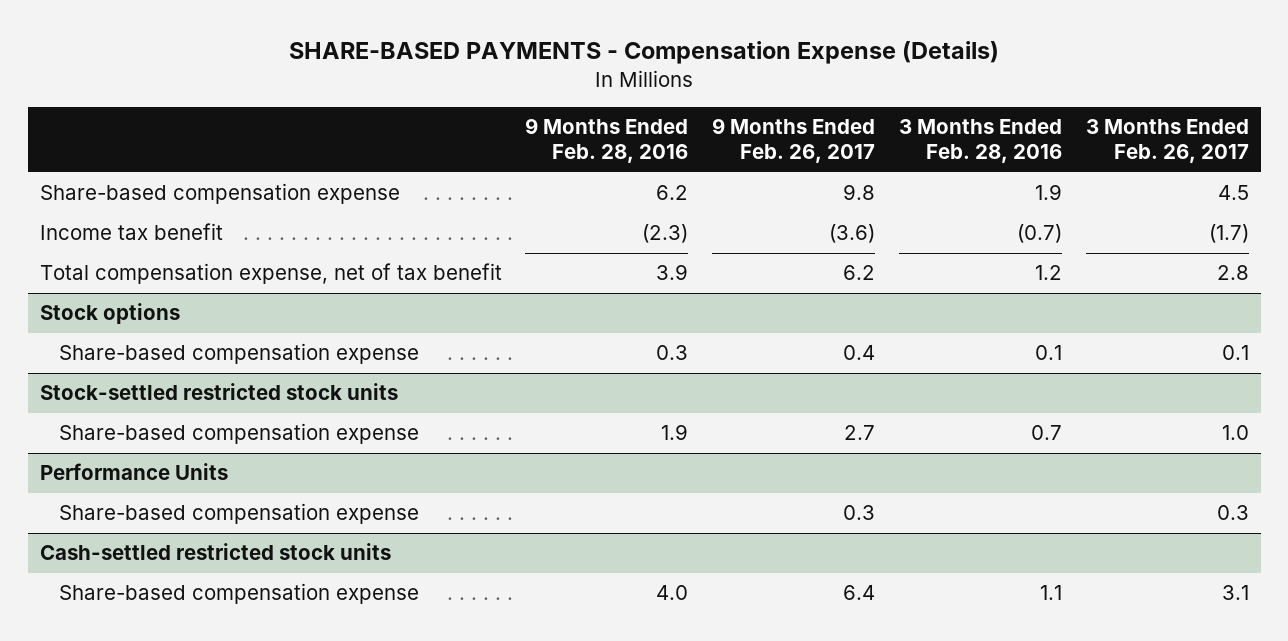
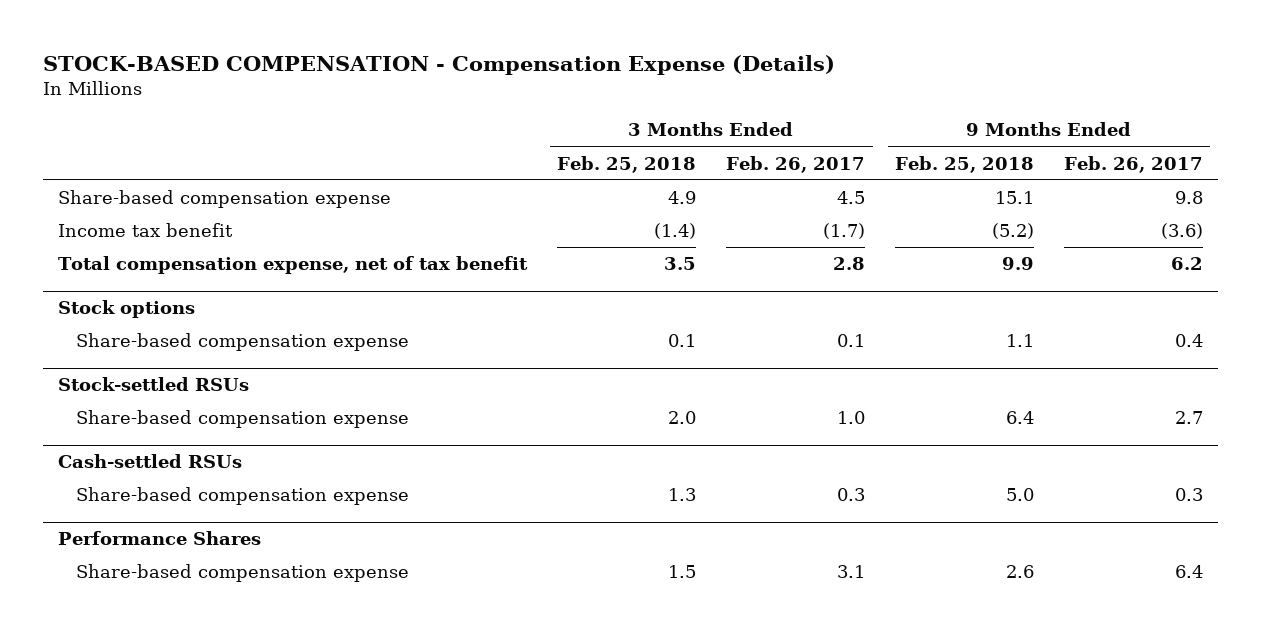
- SHARE-BASED PAYMENTS - Compensation Expense (Details)
+ STOCK-BASED COMPENSATION - Compensation Expense (Details)
- | 9 Months Ended Feb. 28, 2016 | 9 Months Ended Feb. 26, 2017 | 3 Months Ended Feb. 28, 2016 | 3 Months Ended Feb. 26, 2017
+ | 3 Months Ended Feb. 25, 2018 | 3 Months Ended Feb. 26, 2017 | 9 Months Ended Feb. 25, 2018 | 9 Months Ended Feb. 26, 2017
- Stock-settled restricted stock units
+ Stock-settled RSUs
- Performance Units
+ Cash-settled RSUs
- Cash-settled restricted stock units
+ Performance Shares

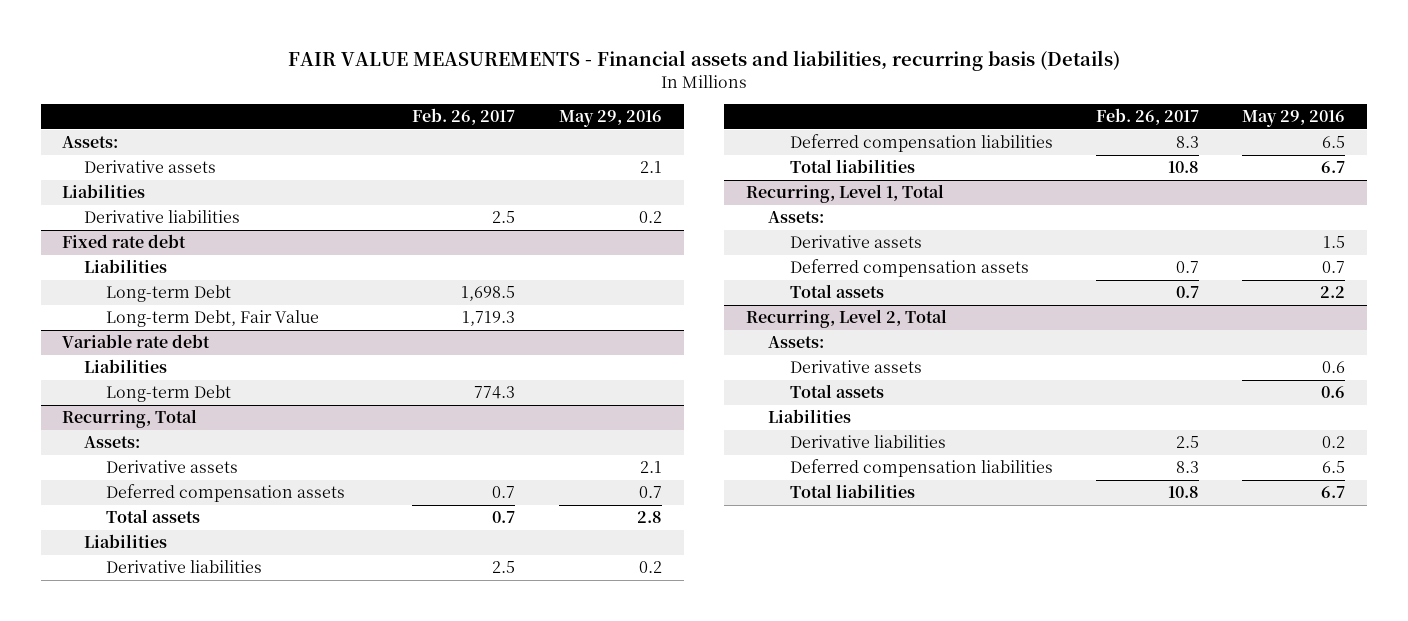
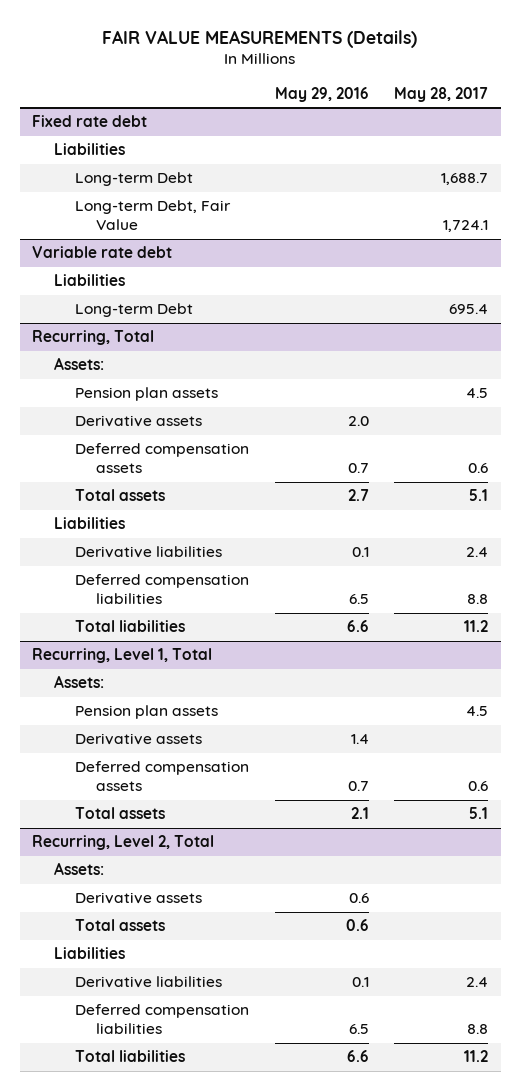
- FAIR VALUE MEASUREMENTS - Financial assets and liabilities, recurring basis (Details)
+ FAIR VALUE MEASUREMENTS (Details)
- | Feb. 26, 2017 | May 29, 2016
+ | May 29, 2016 | May 28, 2017
- Assets:
- Derivative assets | | 2.1
- Liabilities
- Derivative liabilities | 2.5 | 0.2
@ Recurring, Total
- Derivative assets | | 2.1
+ Pension plan assets | | 4.5
+ Derivative assets | 2.0 |
- Total assets | 0.7 | 2.8
+ Total assets | 2.7 | 5.1
- Derivative liabilities | 2.5 | 0.2
+ Derivative liabilities | 0.1 | 2.4
- Total liabilities | 10.8 | 6.7
+ Total liabilities | 6.6 | 11.2
@ Recurring, Level 1, Total
- Derivative assets | | 1.5
+ Pension plan assets | | 4.5
+ Derivative assets | 1.4 |
- Total assets | 0.7 | 2.2
+ Total assets | 2.1 | 5.1
@ Recurring, Level 2, Total
- Derivative liabilities | 2.5 | 0.2
+ Derivative liabilities | 0.1 | 2.4
- Total liabilities | 10.8 | 6.7
+ Total liabilities | 6.6 | 11.2

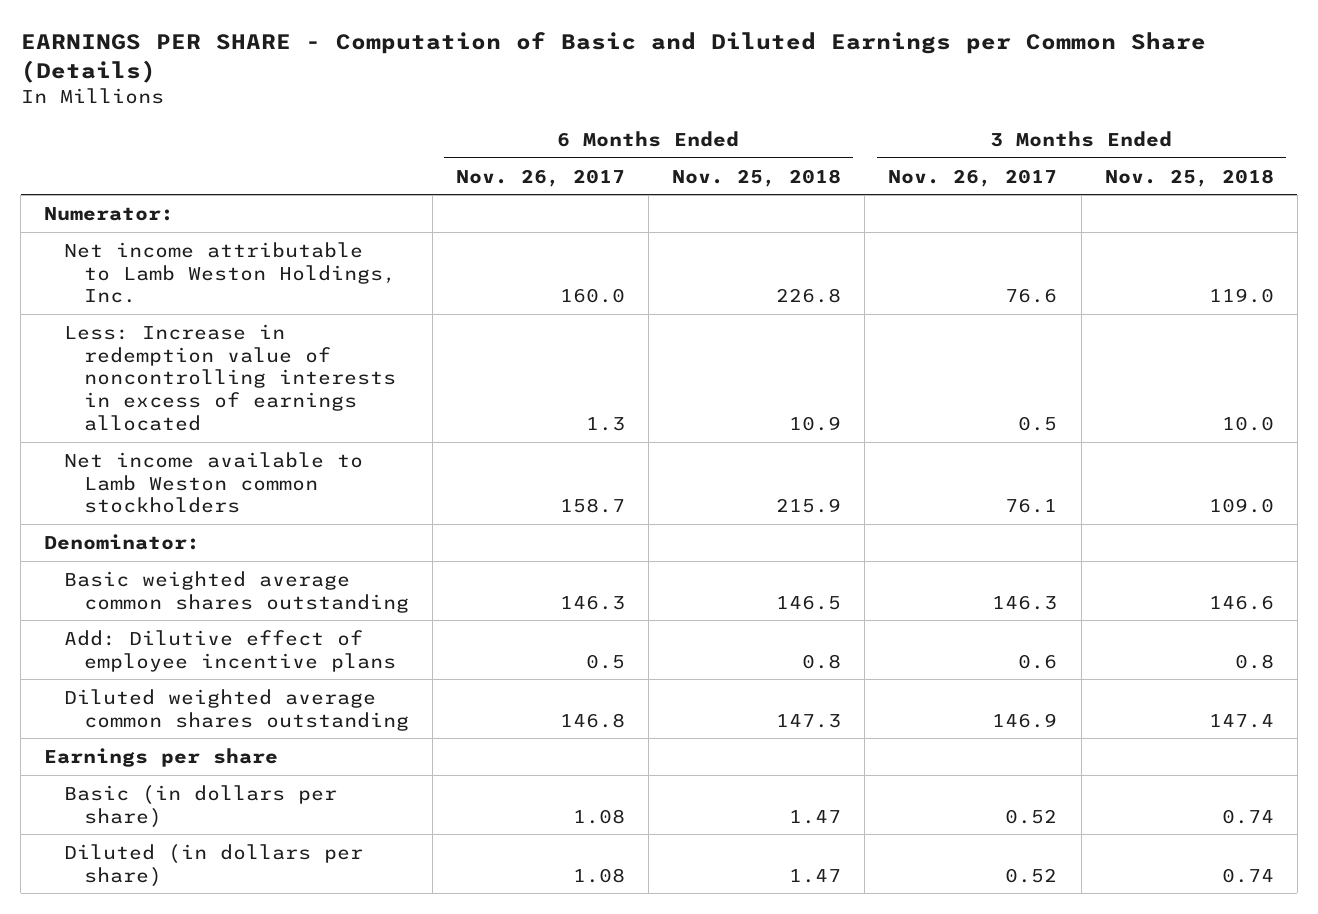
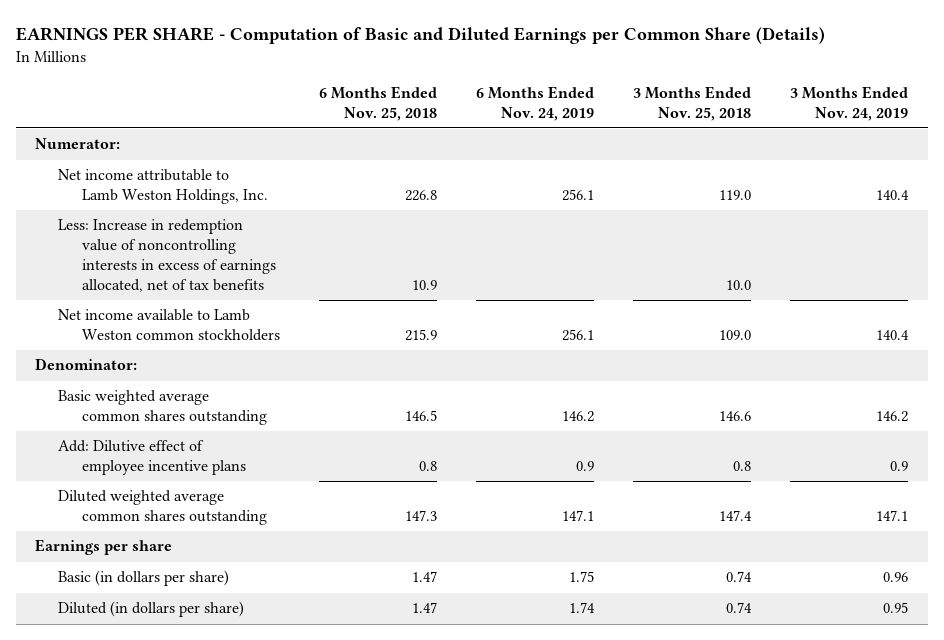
- | 6 Months Ended Nov. 26, 2017 | 6 Months Ended Nov. 25, 2018 | 3 Months Ended Nov. 26, 2017 | 3 Months Ended Nov. 25, 2018
+ | 6 Months Ended Nov. 25, 2018 | 6 Months Ended Nov. 24, 2019 | 3 Months Ended Nov. 25, 2018 | 3 Months Ended Nov. 24, 2019
- Less: Increase in redemption value of noncontrolling interests in excess of earnings allocated | 1.3 | 10.9 | 0.5 | 10.0
+ Less: Increase in redemption value of noncontrolling interests in excess of earnings allocated, net of tax benefits | 10.9 | | 10.0 |

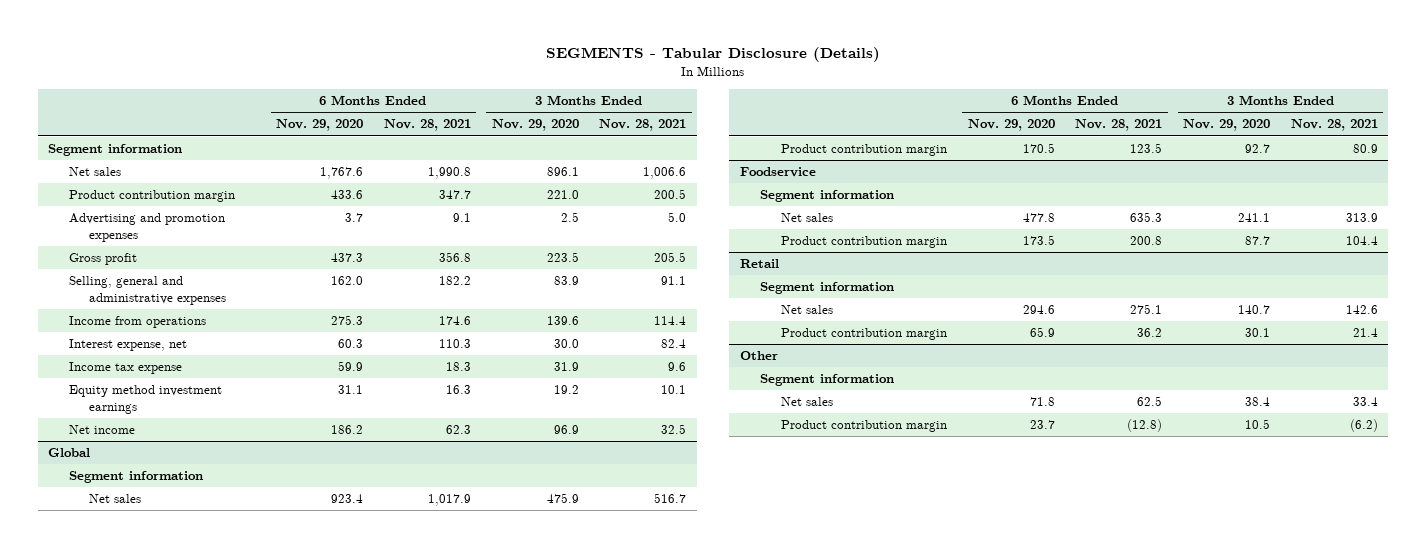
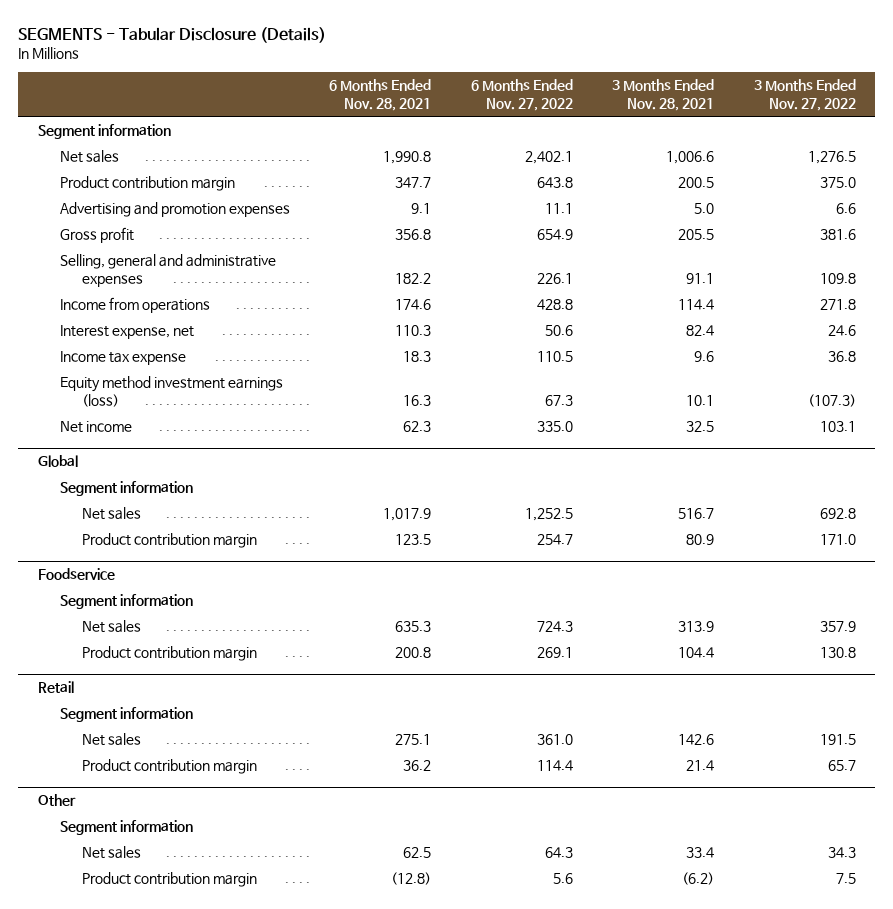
- | 6 Months Ended Nov. 29, 2020 | 6 Months Ended Nov. 28, 2021 | 3 Months Ended Nov. 29, 2020 | 3 Months Ended Nov. 28, 2021
+ | 6 Months Ended Nov. 28, 2021 | 6 Months Ended Nov. 27, 2022 | 3 Months Ended Nov. 28, 2021 | 3 Months Ended Nov. 27, 2022
- Equity method investment earnings | 31.1 | 16.3 | 19.2 | 10.1
+ Equity method investment earnings (loss) | 16.3 | 67.3 | 10.1 | (107.3)

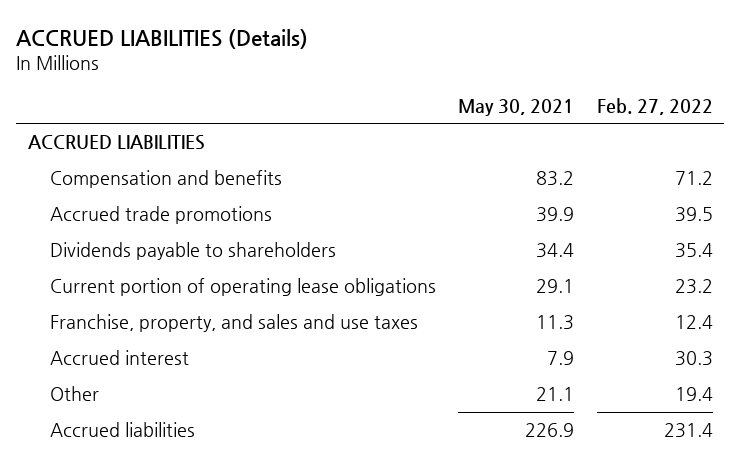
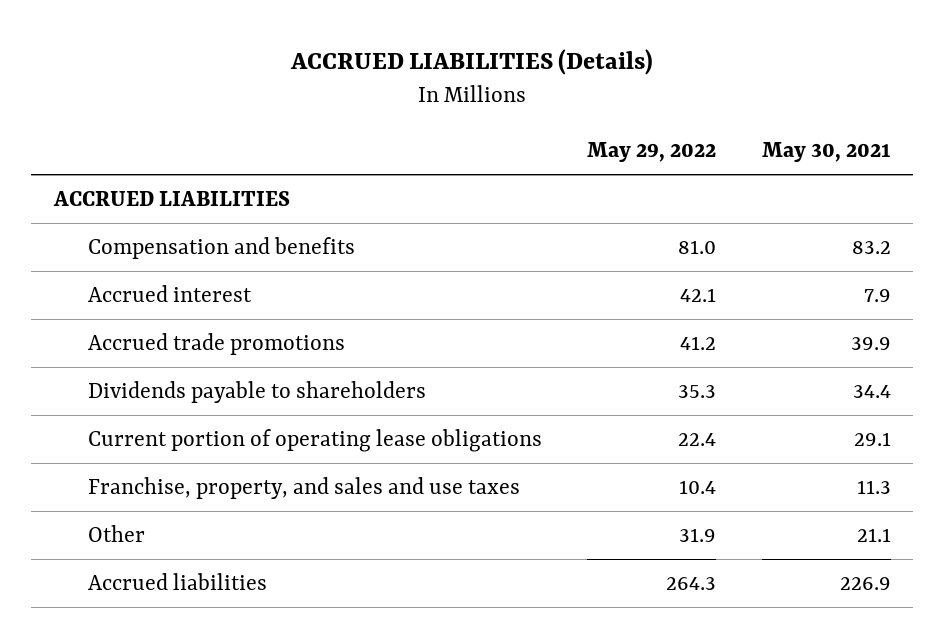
- | May 30, 2021 | Feb. 27, 2022
+ | May 29, 2022 | May 30, 2021
moved up: Accrued interest | 42.1 | 7.9

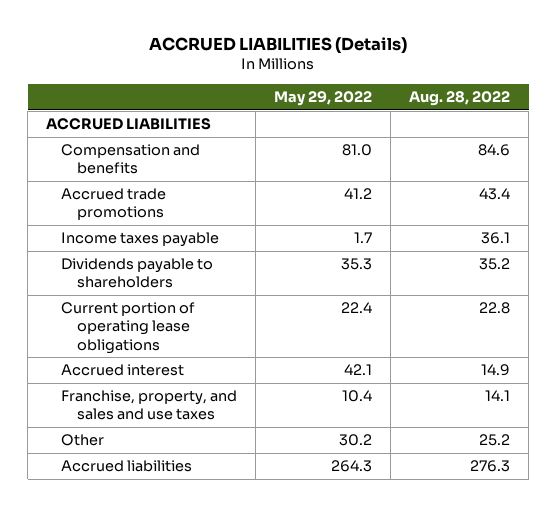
- | May 29, 2022 | May 30, 2021
+ | May 29, 2022 | Aug. 28, 2022
+ Income taxes payable | 1.7 | 36.1
moved down: Accrued interest | 42.1 | 14.9
- Other | 31.9 | 21.1
+ Other | 30.2 | 25.2

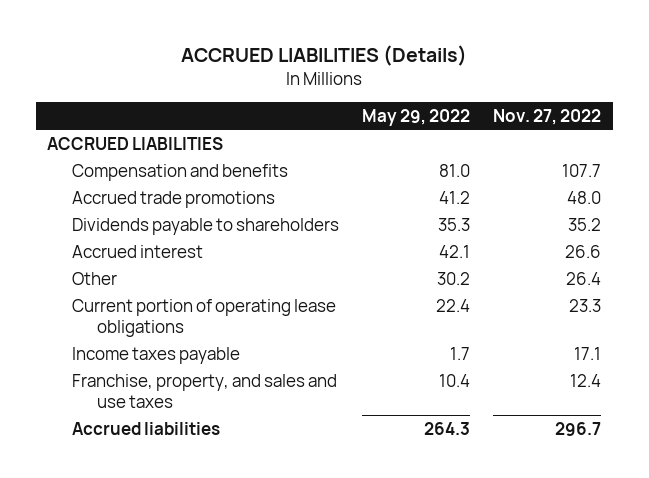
- | May 29, 2022 | Aug. 28, 2022
+ | May 29, 2022 | Nov. 27, 2022
moved down: Current portion of operating lease obligations | 22.4 | 23.3
moved down: Income taxes payable | 1.7 | 17.1
moved down: Franchise, property, and sales and use taxes | 10.4 | 12.4

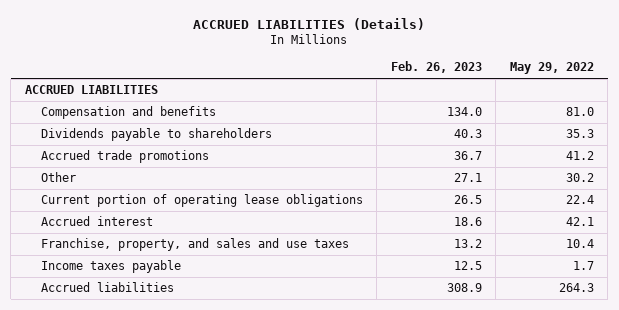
- | May 29, 2022 | Nov. 27, 2022
+ | Feb. 26, 2023 | May 29, 2022
moved down: Accrued trade promotions | 36.7 | 41.2
moved down: Accrued interest | 18.6 | 42.1
moved down: Income taxes payable | 12.5 | 1.7

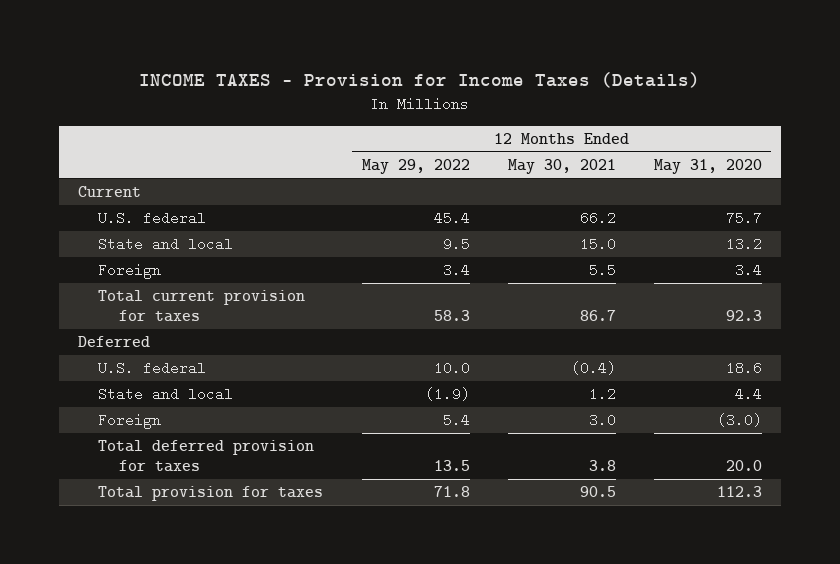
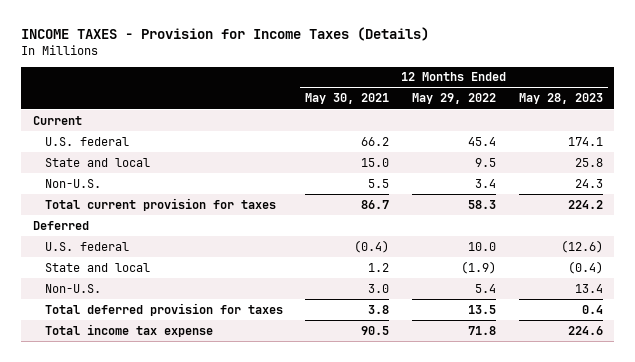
- | 12 Months Ended May 29, 2022 | 12 Months Ended May 30, 2021 | 12 Months Ended May 31, 2020
+ | 12 Months Ended May 30, 2021 | 12 Months Ended May 29, 2022 | 12 Months Ended May 28, 2023
- Foreign | 3.4 | 5.5 | 3.4
+ Non-U.S. | 5.5 | 3.4 | 24.3
- Foreign | 5.4 | 3.0 | (3.0)
+ Non-U.S. | 3.0 | 5.4 | 13.4
- Total provision for taxes | 71.8 | 90.5 | 112.3
+ Total income tax expense | 90.5 | 71.8 | 224.6

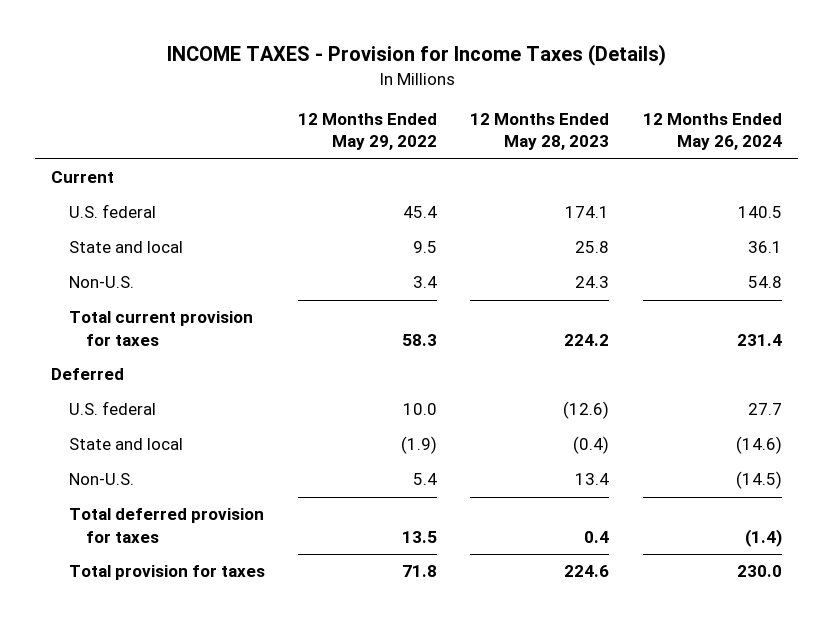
- | 12 Months Ended May 30, 2021 | 12 Months Ended May 29, 2022 | 12 Months Ended May 28, 2023
+ | 12 Months Ended May 29, 2022 | 12 Months Ended May 28, 2023 | 12 Months Ended May 26, 2024
- Total income tax expense | 90.5 | 71.8 | 224.6
+ Total provision for taxes | 71.8 | 224.6 | 230.0

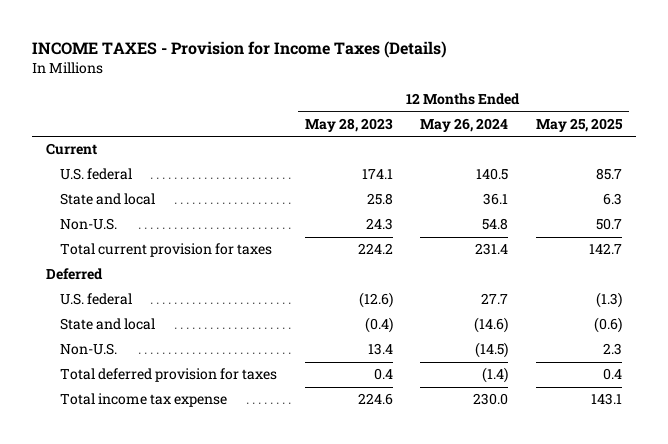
- | 12 Months Ended May 29, 2022 | 12 Months Ended May 28, 2023 | 12 Months Ended May 26, 2024
+ | 12 Months Ended May 28, 2023 | 12 Months Ended May 26, 2024 | 12 Months Ended May 25, 2025
- Total provision for taxes | 71.8 | 224.6 | 230.0
+ Total income tax expense | 224.6 | 230.0 | 143.1

